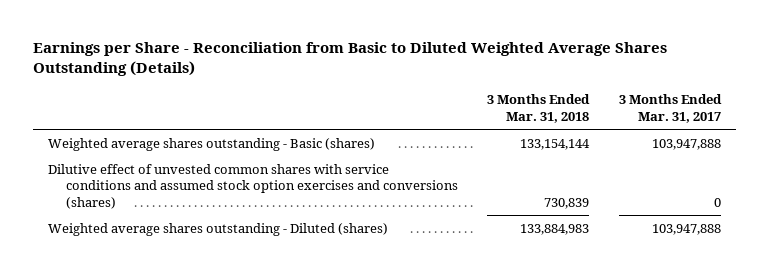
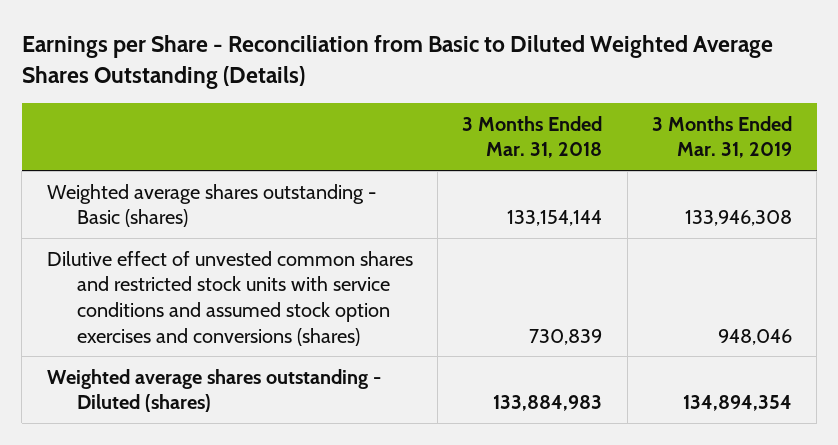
- | 3 Months Ended Mar. 31, 2018 | 3 Months Ended Mar. 31, 2017
+ | 3 Months Ended Mar. 31, 2018 | 3 Months Ended Mar. 31, 2019
- Dilutive effect of unvested common shares with service conditions and assumed stock option exercises and conversions (shares) | 730,839 | 0
+ Dilutive effect of unvested common shares and restricted stock units with service conditions and assumed stock option exercises and conversions (shares) | 730,839 | 948,046

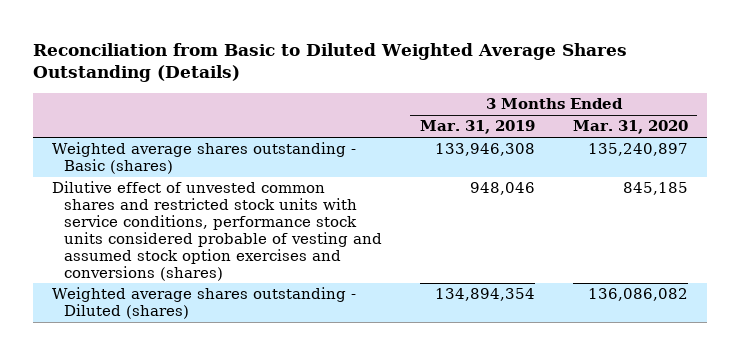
- Earnings per Share - Reconciliation from Basic to Diluted Weighted Average Shares Outstanding (Details)
+ Reconciliation from Basic to Diluted Weighted Average Shares Outstanding (Details)
- | 3 Months Ended Mar. 31, 2018 | 3 Months Ended Mar. 31, 2019
+ | 3 Months Ended Mar. 31, 2019 | 3 Months Ended Mar. 31, 2020
- Dilutive effect of unvested common shares and restricted stock units with service conditions and assumed stock option exercises and conversions (shares) | 730,839 | 948,046
+ Dilutive effect of unvested common shares and restricted stock units with service conditions, performance stock units considered probable of vesting and assumed stock option exercises and conversions (shares) | 948,046 | 845,185

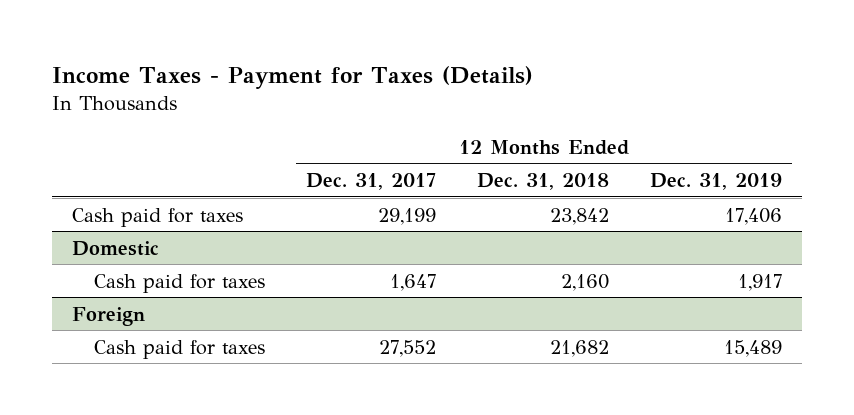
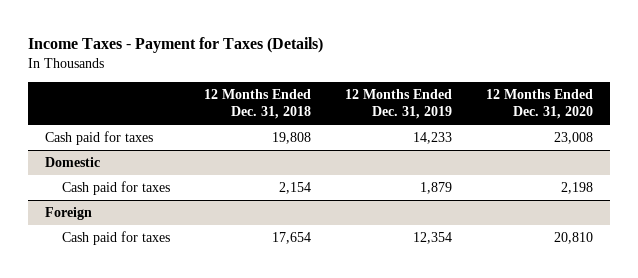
- | 12 Months Ended Dec. 31, 2017 | 12 Months Ended Dec. 31, 2018 | 12 Months Ended Dec. 31, 2019
+ | 12 Months Ended Dec. 31, 2018 | 12 Months Ended Dec. 31, 2019 | 12 Months Ended Dec. 31, 2020
- Cash paid for taxes | 29,199 | 23,842 | 17,406
+ Cash paid for taxes | 19,808 | 14,233 | 23,008
@ Domestic
- Cash paid for taxes | 1,647 | 2,160 | 1,917
+ Cash paid for taxes | 2,154 | 1,879 | 2,198
@ Foreign
- Cash paid for taxes | 27,552 | 21,682 | 15,489
+ Cash paid for taxes | 17,654 | 12,354 | 20,810

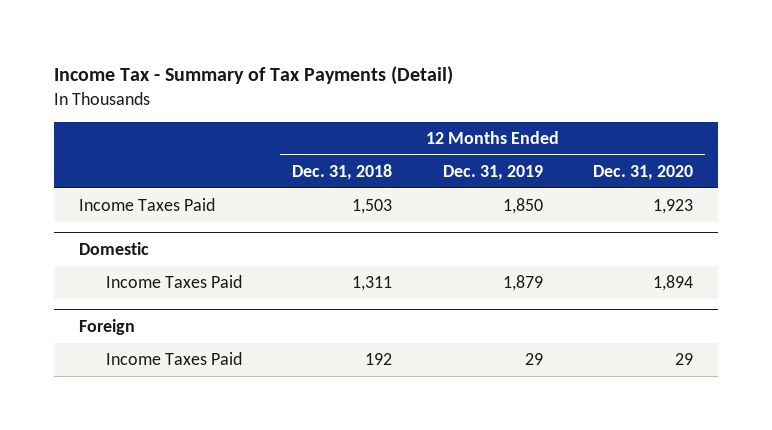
- Income Taxes - Payment for Taxes (Details)
+ Income Tax - Summary of Tax Payments (Detail)
- Cash paid for taxes | 19,808 | 14,233 | 23,008
+ Income Taxes Paid | 1,503 | 1,850 | 1,923
@ Domestic
- Cash paid for taxes | 2,154 | 1,879 | 2,198
+ Income Taxes Paid | 1,311 | 1,879 | 1,894
@ Foreign
- Cash paid for taxes | 17,654 | 12,354 | 20,810
+ Income Taxes Paid | 192 | 29 | 29

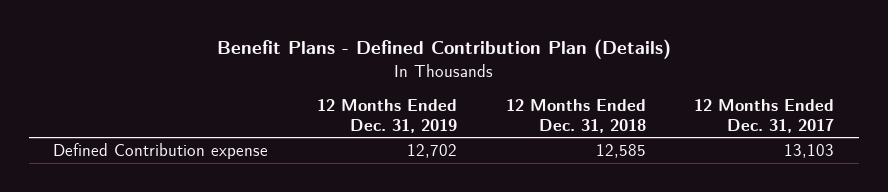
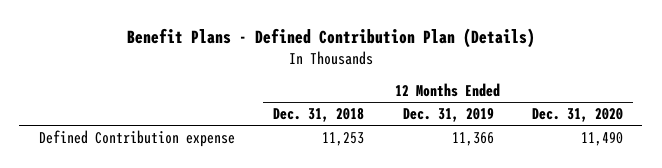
- | 12 Months Ended Dec. 31, 2019 | 12 Months Ended Dec. 31, 2018 | 12 Months Ended Dec. 31, 2017
+ | 12 Months Ended Dec. 31, 2018 | 12 Months Ended Dec. 31, 2019 | 12 Months Ended Dec. 31, 2020
- Defined Contribution expense | 12,702 | 12,585 | 13,103
+ Defined Contribution expense | 11,253 | 11,366 | 11,490

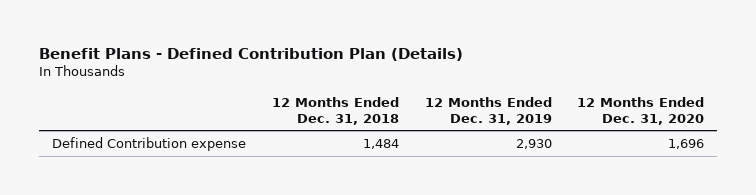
- Defined Contribution expense | 11,253 | 11,366 | 11,490
+ Defined Contribution expense | 1,484 | 2,930 | 1,696

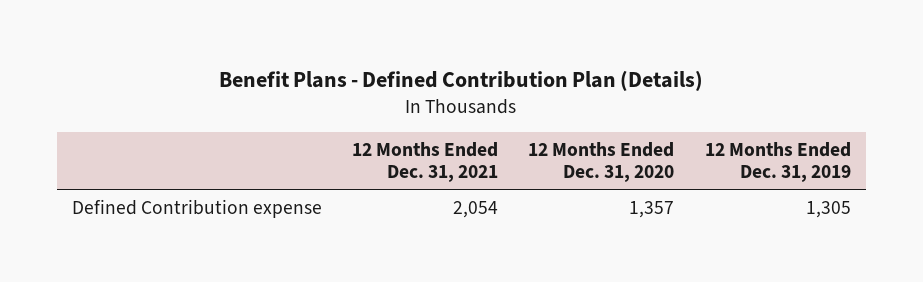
- | 12 Months Ended Dec. 31, 2018 | 12 Months Ended Dec. 31, 2019 | 12 Months Ended Dec. 31, 2020
+ | 12 Months Ended Dec. 31, 2021 | 12 Months Ended Dec. 31, 2020 | 12 Months Ended Dec. 31, 2019
- Defined Contribution expense | 1,484 | 2,930 | 1,696
+ Defined Contribution expense | 2,054 | 1,357 | 1,305

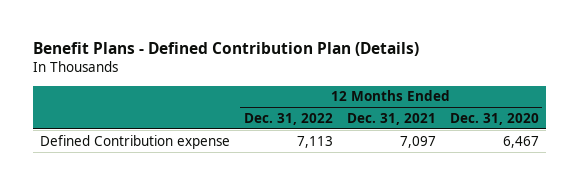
- | 12 Months Ended Dec. 31, 2021 | 12 Months Ended Dec. 31, 2020 | 12 Months Ended Dec. 31, 2019
+ | 12 Months Ended Dec. 31, 2022 | 12 Months Ended Dec. 31, 2021 | 12 Months Ended Dec. 31, 2020
- Defined Contribution expense | 2,054 | 1,357 | 1,305
+ Defined Contribution expense | 7,113 | 7,097 | 6,467

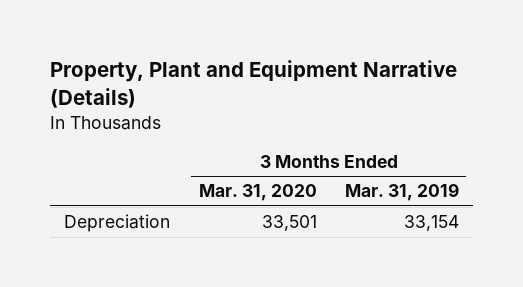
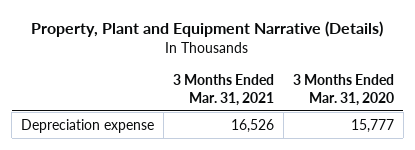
- | 3 Months Ended Mar. 31, 2020 | 3 Months Ended Mar. 31, 2019
+ | 3 Months Ended Mar. 31, 2021 | 3 Months Ended Mar. 31, 2020
- Depreciation | 33,501 | 33,154
+ Depreciation expense | 16,526 | 15,777

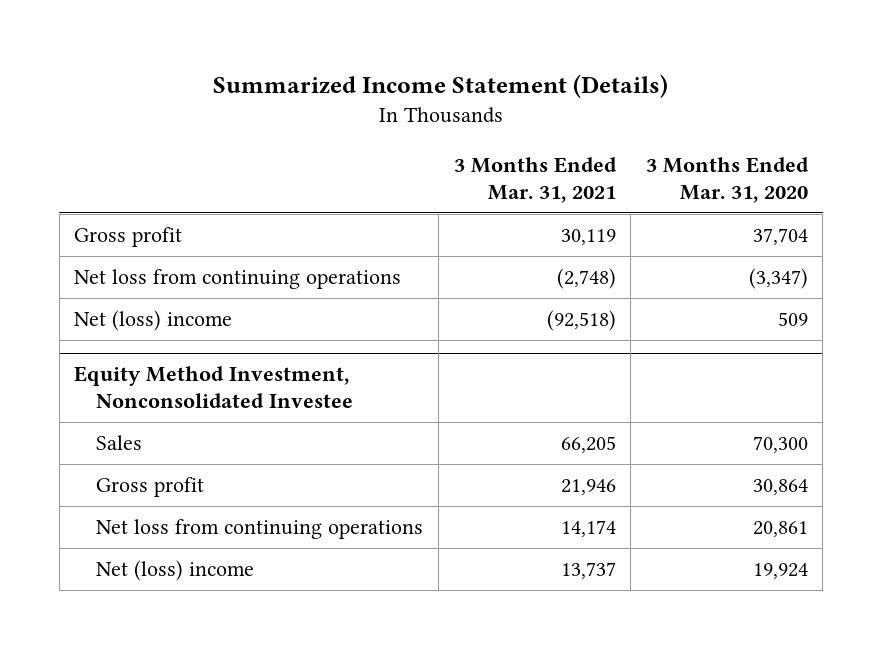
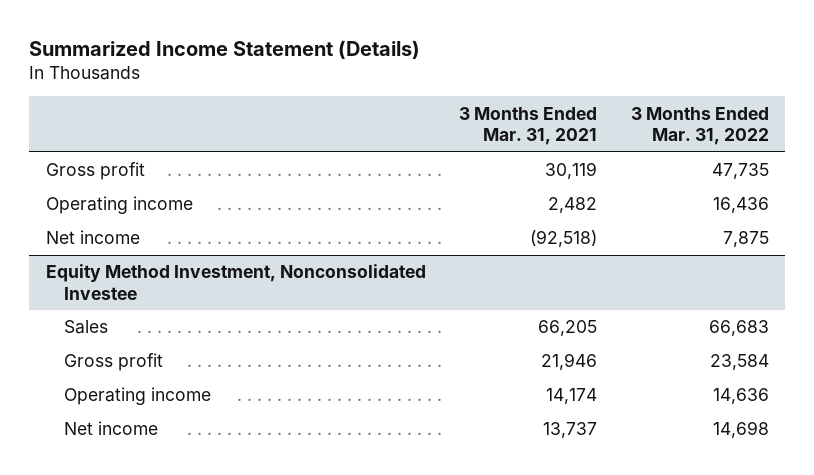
- | 3 Months Ended Mar. 31, 2021 | 3 Months Ended Mar. 31, 2020
+ | 3 Months Ended Mar. 31, 2021 | 3 Months Ended Mar. 31, 2022
- Net loss from continuing operations | (2,748) | (3,347)
- Net (loss) income | (92,518) | 509
+ Operating income | 2,482 | 16,436
+ Net income | (92,518) | 7,875
@ Equity Method Investment, Nonconsolidated Investee
- Net loss from continuing operations | 14,174 | 20,861
- Net (loss) income | 13,737 | 19,924
+ Operating income | 14,174 | 14,636
+ Net income | 13,737 | 14,698

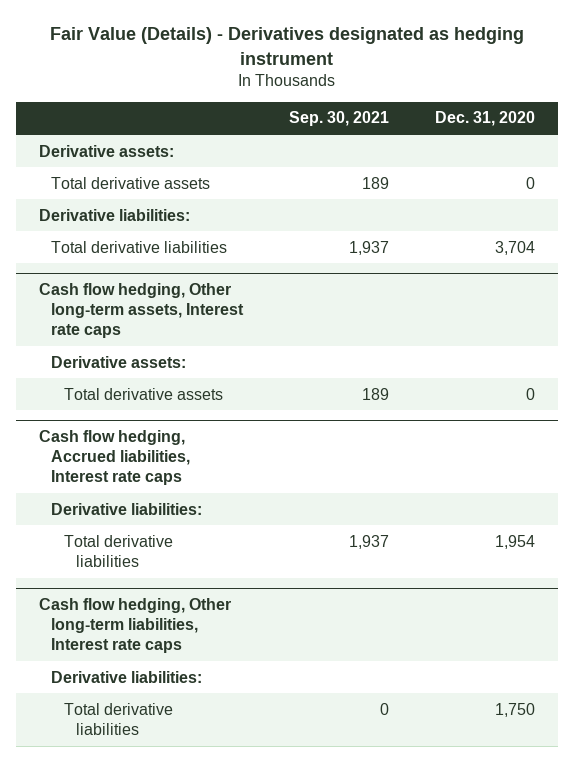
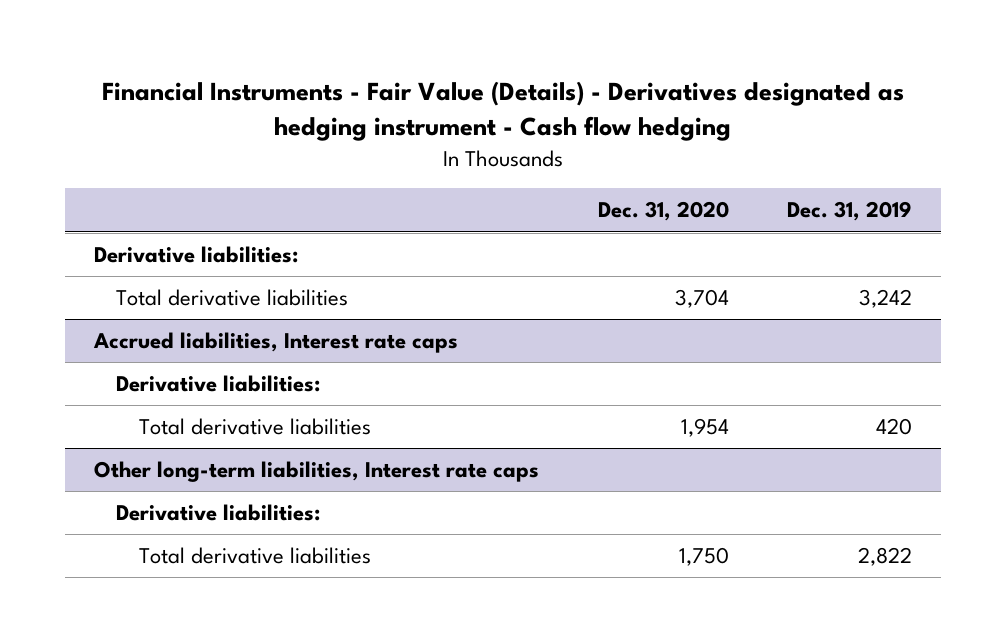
- Fair Value (Details) - Derivatives designated as hedging instrument
+ Financial Instruments - Fair Value (Details) - Derivatives designated as hedging instrument - Cash flow hedging
- | Sep. 30, 2021 | Dec. 31, 2020
+ | Dec. 31, 2020 | Dec. 31, 2019
- Derivative assets:
- Total derivative assets | 189 | 0
- Cash flow hedging, Other long-term assets, Interest rate caps
- Derivative assets:
- Total derivative assets | 189 | 0
- Cash flow hedging, Accrued liabilities, Interest rate caps
+ Accrued liabilities, Interest rate caps
- Cash flow hedging, Other long-term liabilities, Interest rate caps
+ Other long-term liabilities, Interest rate caps

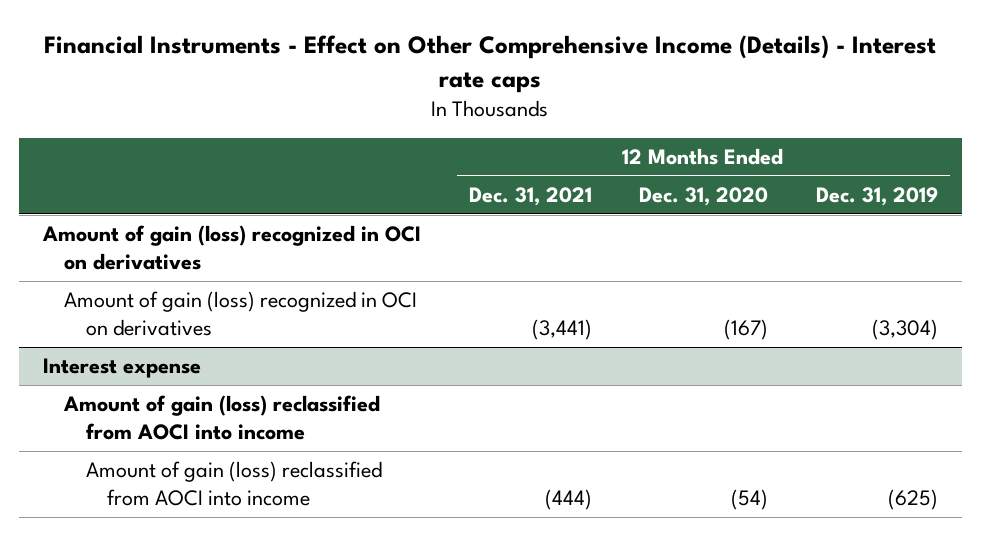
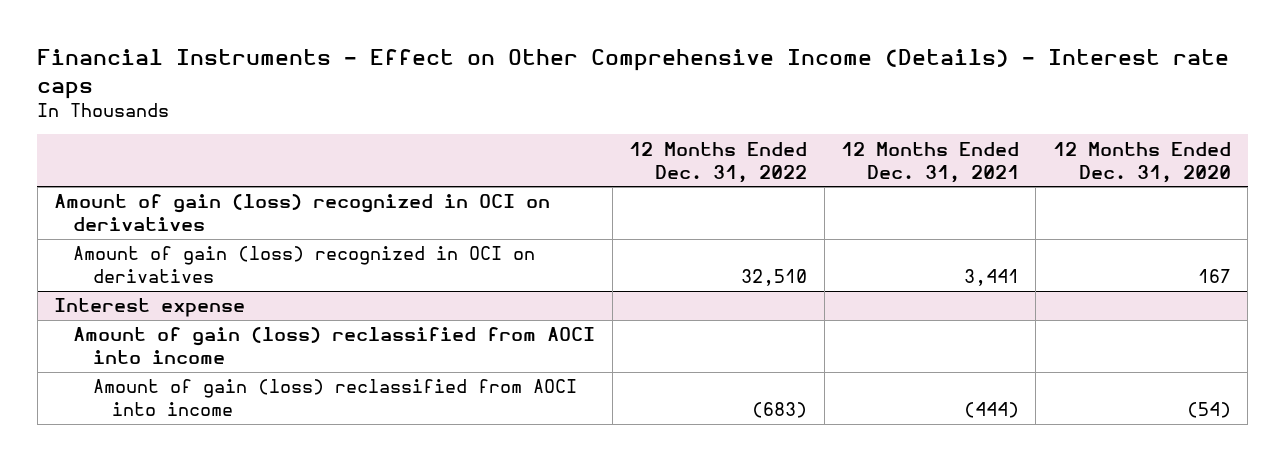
- | 12 Months Ended Dec. 31, 2021 | 12 Months Ended Dec. 31, 2020 | 12 Months Ended Dec. 31, 2019
+ | 12 Months Ended Dec. 31, 2022 | 12 Months Ended Dec. 31, 2021 | 12 Months Ended Dec. 31, 2020
- Amount of gain (loss) recognized in OCI on derivatives | (3,441) | (167) | (3,304)
+ Amount of gain (loss) recognized in OCI on derivatives | 32,510 | 3,441 | 167

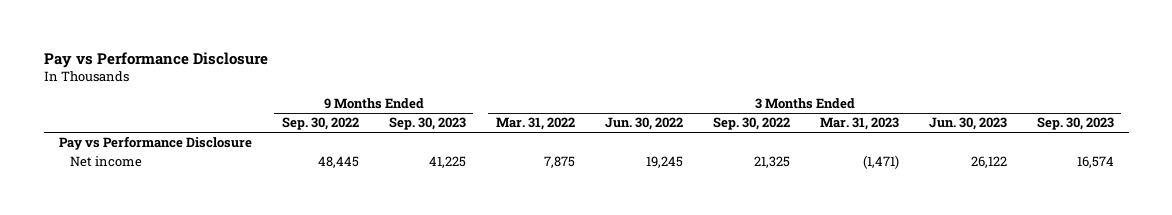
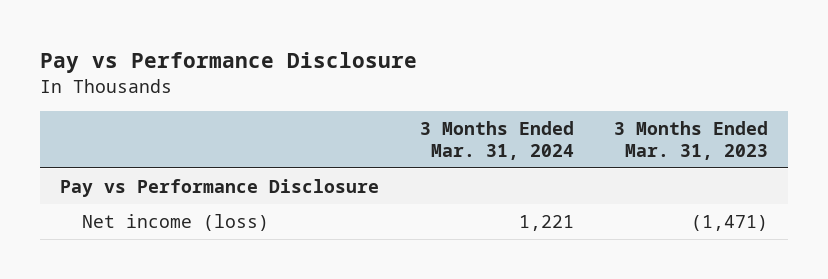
- | 9 Months Ended Sep. 30, 2022 | 9 Months Ended Sep. 30, 2023 | 3 Months Ended Mar. 31, 2022 | 3 Months Ended Jun. 30, 2022 | 3 Months Ended Sep. 30, 2022 | 3 Months Ended Mar. 31, 2023 | 3 Months Ended Jun. 30, 2023 | 3 Months Ended Sep. 30, 2023
+ | 3 Months Ended Mar. 31, 2024 | 3 Months Ended Mar. 31, 2023
- Net income | 48,445 | 41,225 | 7,875 | 19,245 | 21,325 | (1,471) | 26,122 | 16,574
+ Net income (loss) | 1,221 | (1,471)

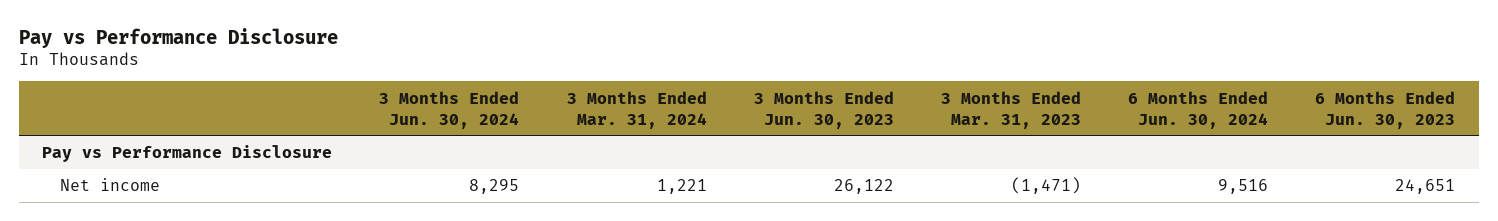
- | 3 Months Ended Mar. 31, 2024 | 3 Months Ended Mar. 31, 2023
+ | 3 Months Ended Jun. 30, 2024 | 3 Months Ended Mar. 31, 2024 | 3 Months Ended Jun. 30, 2023 | 3 Months Ended Mar. 31, 2023 | 6 Months Ended Jun. 30, 2024 | 6 Months Ended Jun. 30, 2023
- Net income (loss) | 1,221 | (1,471)
+ Net income | 8,295 | 1,221 | 26,122 | (1,471) | 9,516 | 24,651

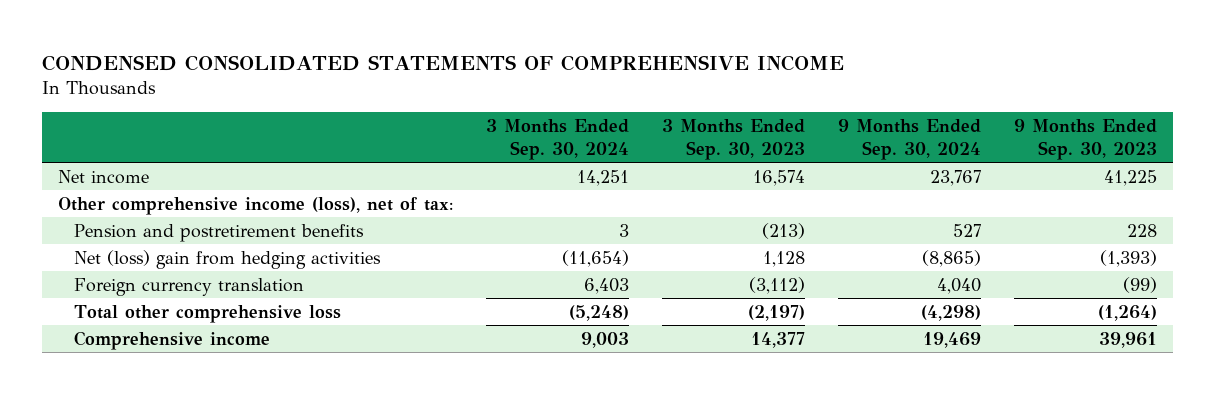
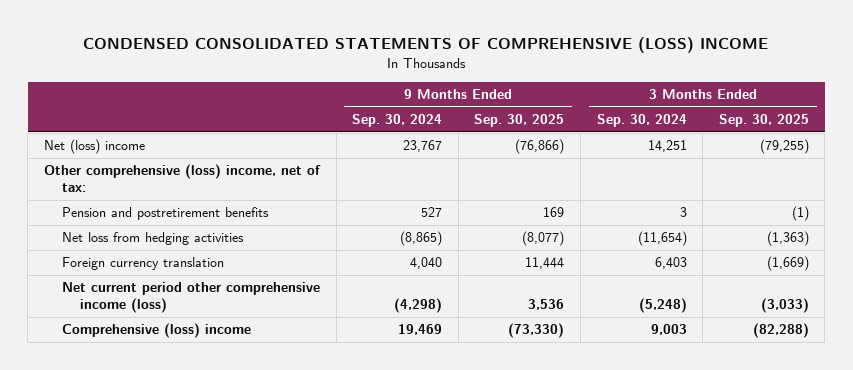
- CONDENSED CONSOLIDATED STATEMENTS OF COMPREHENSIVE INCOME
+ CONDENSED CONSOLIDATED STATEMENTS OF COMPREHENSIVE (LOSS) INCOME
- | 3 Months Ended Sep. 30, 2024 | 3 Months Ended Sep. 30, 2023 | 9 Months Ended Sep. 30, 2024 | 9 Months Ended Sep. 30, 2023
+ | 9 Months Ended Sep. 30, 2024 | 9 Months Ended Sep. 30, 2025 | 3 Months Ended Sep. 30, 2024 | 3 Months Ended Sep. 30, 2025
- Net income | 14,251 | 16,574 | 23,767 | 41,225
- Other comprehensive income (loss), net of tax:
+ Net (loss) income | 23,767 | (76,866) | 14,251 | (79,255)
+ Other comprehensive (loss) income, net of tax:
- Net (loss) gain from hedging activities | (11,654) | 1,128 | (8,865) | (1,393)
+ Net loss from hedging activities | (8,865) | (8,077) | (11,654) | (1,363)
- Total other comprehensive loss | (5,248) | (2,197) | (4,298) | (1,264)
- Comprehensive income | 9,003 | 14,377 | 19,469 | 39,961
+ Net current period other comprehensive income (loss) | (4,298) | 3,536 | (5,248) | (3,033)
+ Comprehensive (loss) income | 19,469 | (73,330) | 9,003 | (82,288)

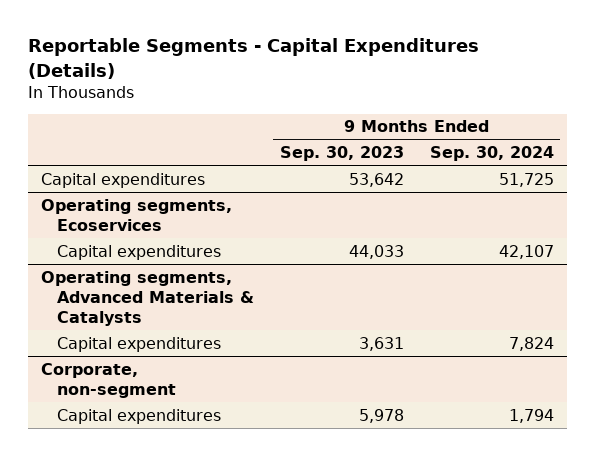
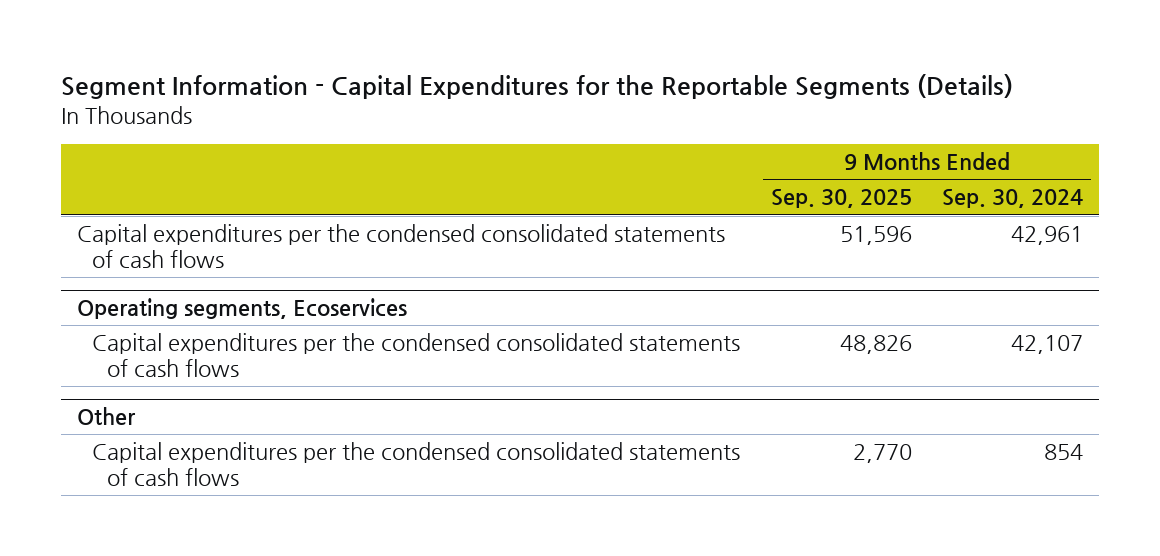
- Reportable Segments - Capital Expenditures (Details)
+ Segment Information - Capital Expenditures for the Reportable Segments (Details)
- | 9 Months Ended Sep. 30, 2023 | 9 Months Ended Sep. 30, 2024
+ | 9 Months Ended Sep. 30, 2025 | 9 Months Ended Sep. 30, 2024
- Capital expenditures | 53,642 | 51,725
+ Capital expenditures per the condensed consolidated statements of cash flows | 51,596 | 42,961
@ Operating segments, Ecoservices
- Capital expenditures | 44,033 | 42,107
- Operating segments, Advanced Materials & Catalysts
- Capital expenditures | 3,631 | 7,824
- Corporate, non-segment
- Capital expenditures | 5,978 | 1,794
@ Operating segments, Ecoservices
+ Capital expenditures per the condensed consolidated statements of cash flows | 48,826 | 42,107
+ Other
+ Capital expenditures per the condensed consolidated statements of cash flows | 2,770 | 854

